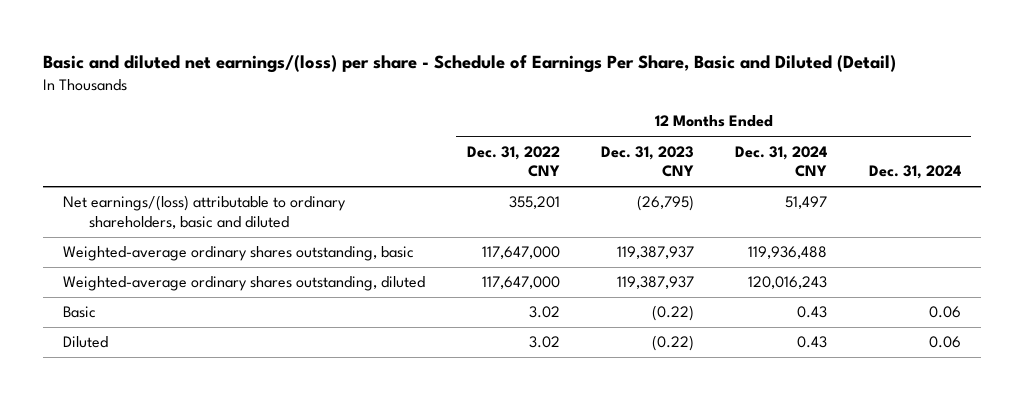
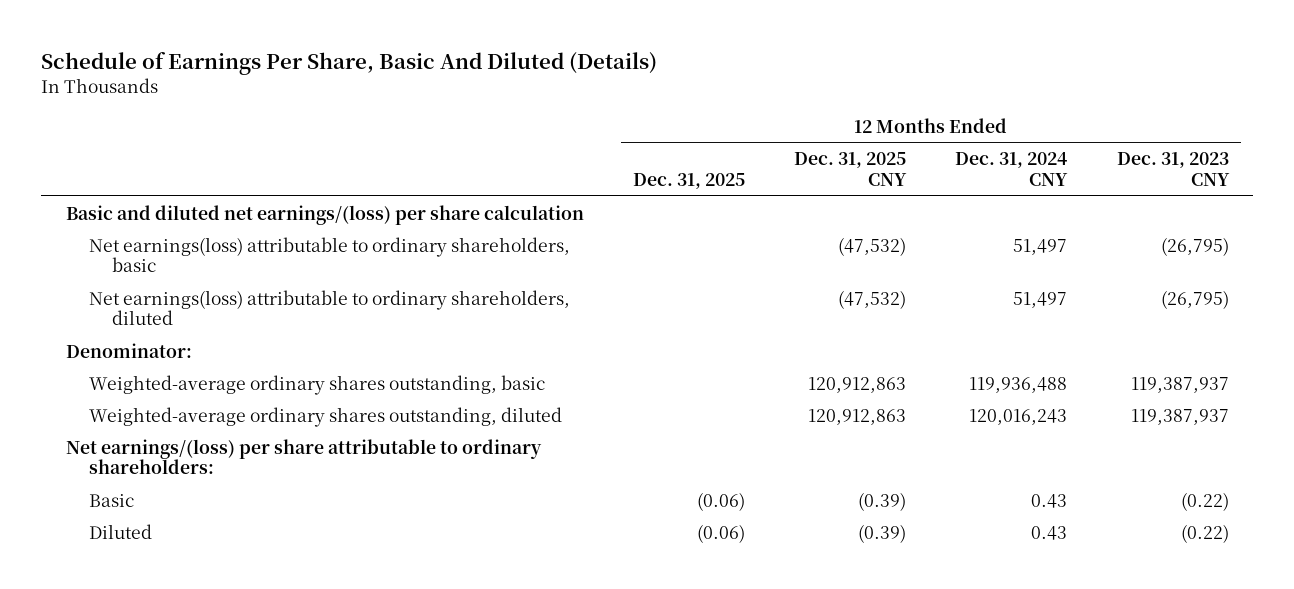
- Basic and diluted net earnings/(loss) per share - Schedule of Earnings Per Share, Basic and Diluted (Detail)
+ Schedule of Earnings Per Share, Basic And Diluted (Details)
- | 12 Months Ended Dec. 31, 2022 CNY | 12 Months Ended Dec. 31, 2023 CNY | 12 Months Ended Dec. 31, 2024 CNY | 12 Months Ended Dec. 31, 2024
+ | 12 Months Ended Dec. 31, 2025 | 12 Months Ended Dec. 31, 2025 CNY | 12 Months Ended Dec. 31, 2024 CNY | 12 Months Ended Dec. 31, 2023 CNY
- Net earnings/(loss) attributable to ordinary shareholders, basic and diluted | 355,201 | (26,795) | 51,497 |
+ Basic and diluted net earnings/(loss) per share calculation
+ Net earnings(loss) attributable to ordinary shareholders, basic | | (47,532) | 51,497 | (26,795)
+ Net earnings(loss) attributable to ordinary shareholders, diluted | | (47,532) | 51,497 | (26,795)
+ Denominator:
+ Net earnings/(loss) per share attributable to ordinary shareholders:

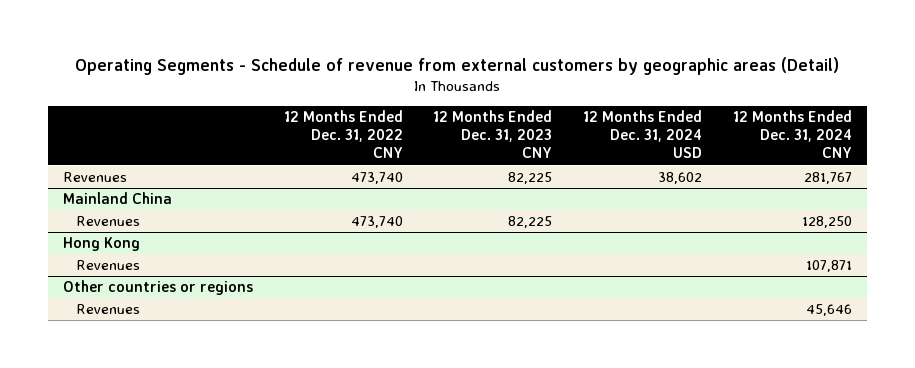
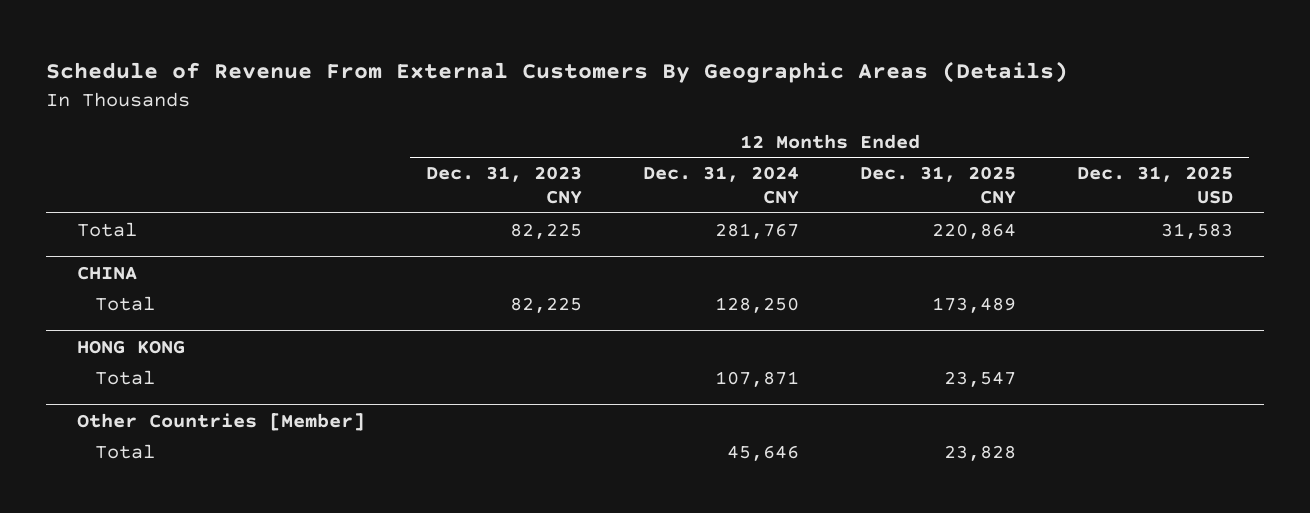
- Operating Segments - Schedule of revenue from external customers by geographic areas (Detail)
+ Schedule of Revenue From External Customers By Geographic Areas (Details)
- | 12 Months Ended Dec. 31, 2022 CNY | 12 Months Ended Dec. 31, 2023 CNY | 12 Months Ended Dec. 31, 2024 USD | 12 Months Ended Dec. 31, 2024 CNY
+ | 12 Months Ended Dec. 31, 2023 CNY | 12 Months Ended Dec. 31, 2024 CNY | 12 Months Ended Dec. 31, 2025 CNY | 12 Months Ended Dec. 31, 2025 USD
- Revenues | 473,740 | 82,225 | 38,602 | 281,767
- Mainland China
- Revenues | 473,740 | 82,225 | | 128,250
- Hong Kong
- Revenues | | | | 107,871
- Other countries or regions
- Revenues | | | | 45,646
+ Total | 82,225 | 281,767 | 220,864 | 31,583
+ CHINA
+ Total | 82,225 | 128,250 | 173,489 |
+ HONG KONG
+ Total | | 107,871 | 23,547 |
+ Other Countries [Member]
+ Total | | 45,646 | 23,828 |

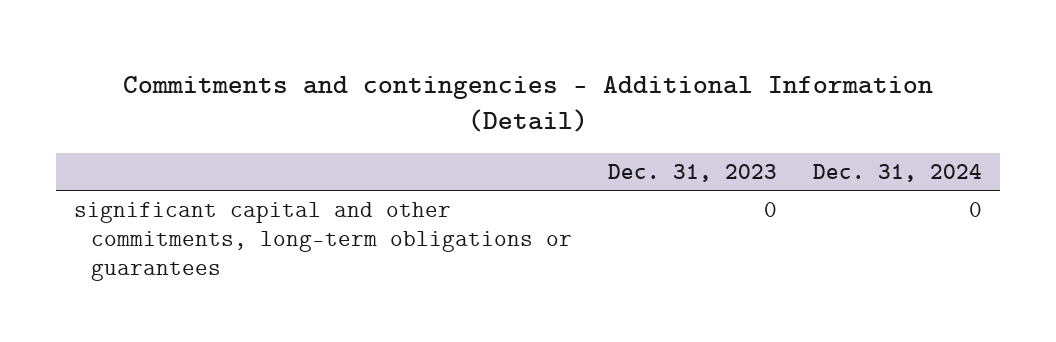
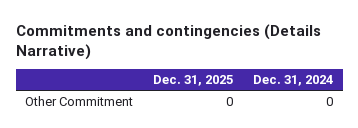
- Commitments and contingencies - Additional Information (Detail)
+ Commitments and contingencies (Details Narrative)
- | Dec. 31, 2023 | Dec. 31, 2024
+ | Dec. 31, 2025 | Dec. 31, 2024
- significant capital and other commitments, long-term obligations or guarantees | 0 | 0
+ Other Commitment | 0 | 0

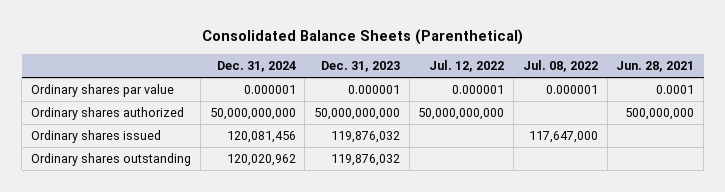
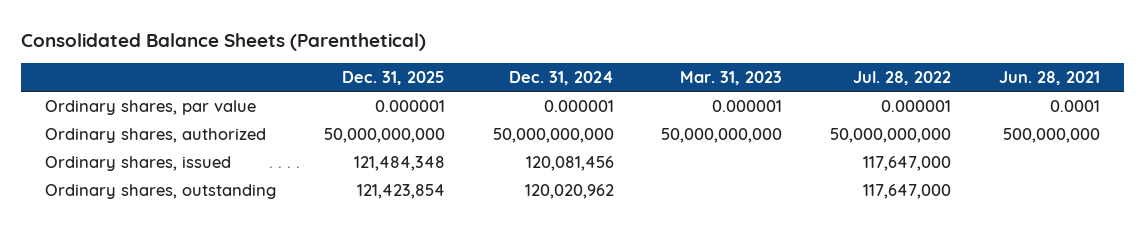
- | Dec. 31, 2024 | Dec. 31, 2023 | Jul. 12, 2022 | Jul. 08, 2022 | Jun. 28, 2021
+ | Dec. 31, 2025 | Dec. 31, 2024 | Mar. 31, 2023 | Jul. 28, 2022 | Jun. 28, 2021
- Ordinary shares par value | 0.000001 | 0.000001 | 0.000001 | 0.000001 | 0.0001
- Ordinary shares authorized | 50,000,000,000 | 50,000,000,000 | 50,000,000,000 | | 500,000,000
- Ordinary shares issued | 120,081,456 | 119,876,032 | | 117,647,000 |
- Ordinary shares outstanding | 120,020,962 | 119,876,032 | | |
+ Ordinary shares, par value | 0.000001 | 0.000001 | 0.000001 | 0.000001 | 0.0001
+ Ordinary shares, authorized | 50,000,000,000 | 50,000,000,000 | 50,000,000,000 | 50,000,000,000 | 500,000,000
+ Ordinary shares, issued | 121,484,348 | 120,081,456 | | 117,647,000 |
+ Ordinary shares, outstanding | 121,423,854 | 120,020,962 | | 117,647,000 |

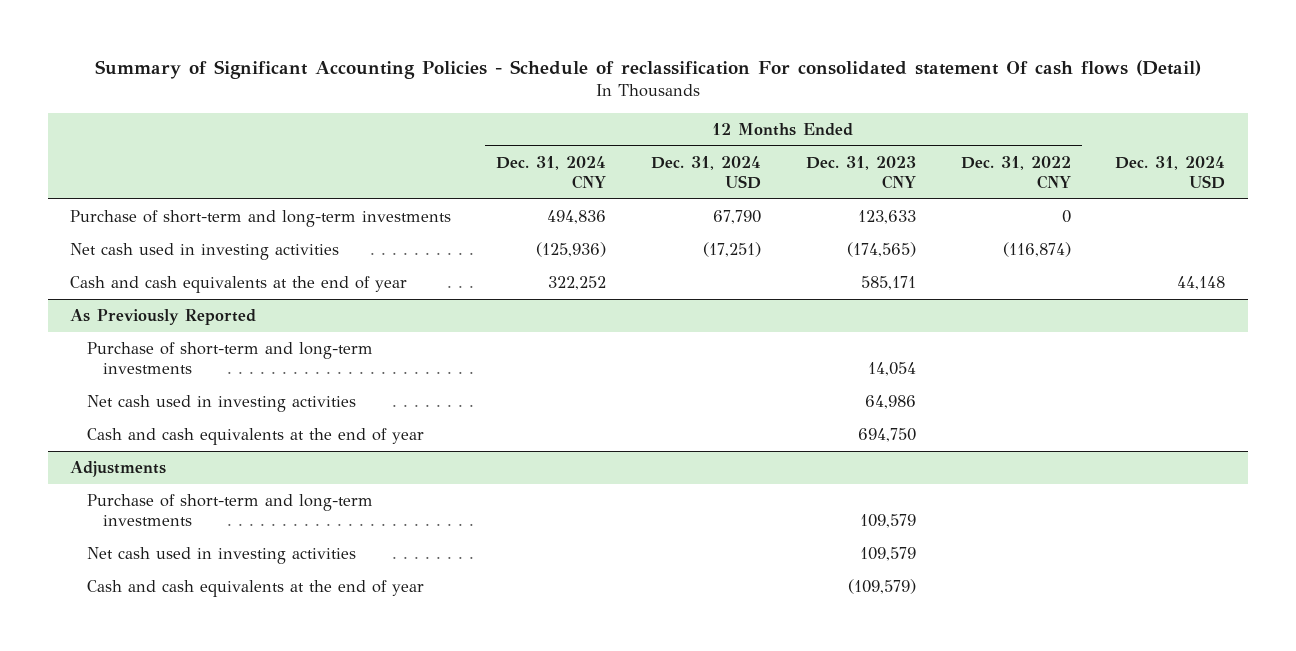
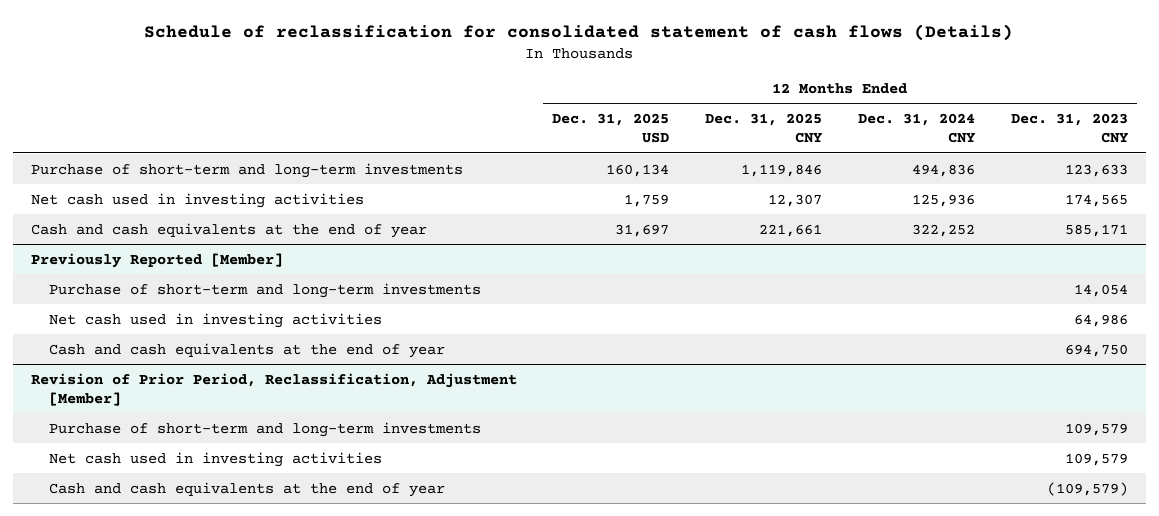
- Summary of Significant Accounting Policies - Schedule of reclassification For consolidated statement Of cash flows (Detail)
+ Schedule of reclassification for consolidated statement of cash flows (Details)
- | 12 Months Ended Dec. 31, 2024 CNY | 12 Months Ended Dec. 31, 2024 USD | 12 Months Ended Dec. 31, 2023 CNY | 12 Months Ended Dec. 31, 2022 CNY | Dec. 31, 2024 USD
+ | 12 Months Ended Dec. 31, 2025 USD | 12 Months Ended Dec. 31, 2025 CNY | 12 Months Ended Dec. 31, 2024 CNY | 12 Months Ended Dec. 31, 2023 CNY
- Net cash used in investing activities | (125,936) | (17,251) | (174,565) | (116,874) |
+ Net cash used in investing activities | 1,759 | 12,307 | 125,936 | 174,565
- As Previously Reported
+ Previously Reported [Member]
- Adjustments
+ Revision of Prior Period, Reclassification, Adjustment [Member]

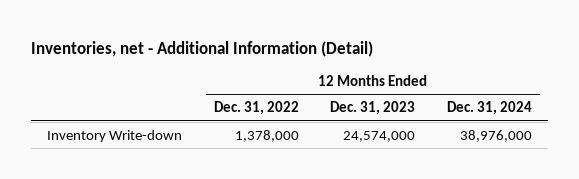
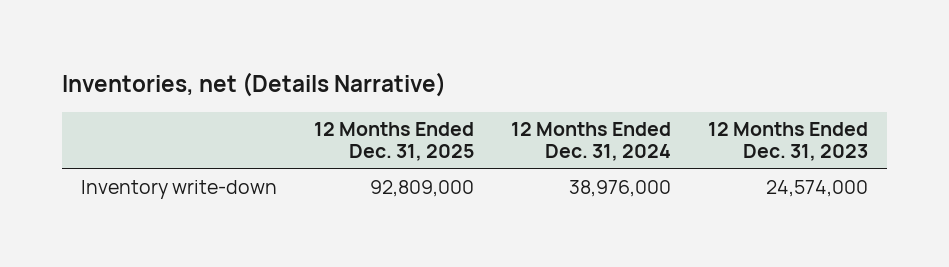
- Inventories, net - Additional Information (Detail)
+ Inventories, net (Details Narrative)
- | 12 Months Ended Dec. 31, 2022 | 12 Months Ended Dec. 31, 2023 | 12 Months Ended Dec. 31, 2024
+ | 12 Months Ended Dec. 31, 2025 | 12 Months Ended Dec. 31, 2024 | 12 Months Ended Dec. 31, 2023
- Inventory Write-down | 1,378,000 | 24,574,000 | 38,976,000
+ Inventory write-down | 92,809,000 | 38,976,000 | 24,574,000

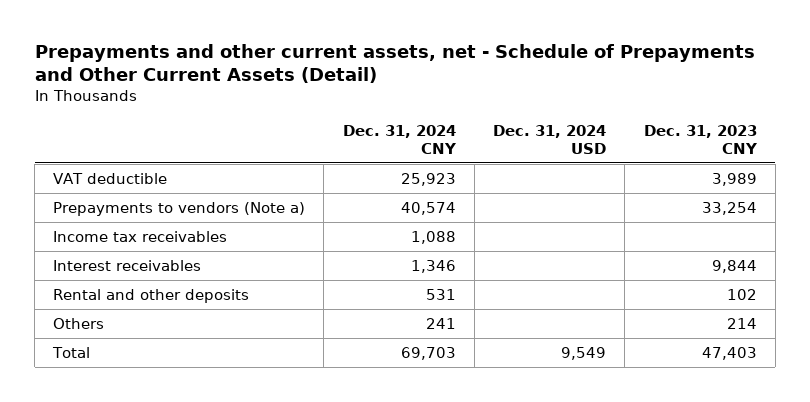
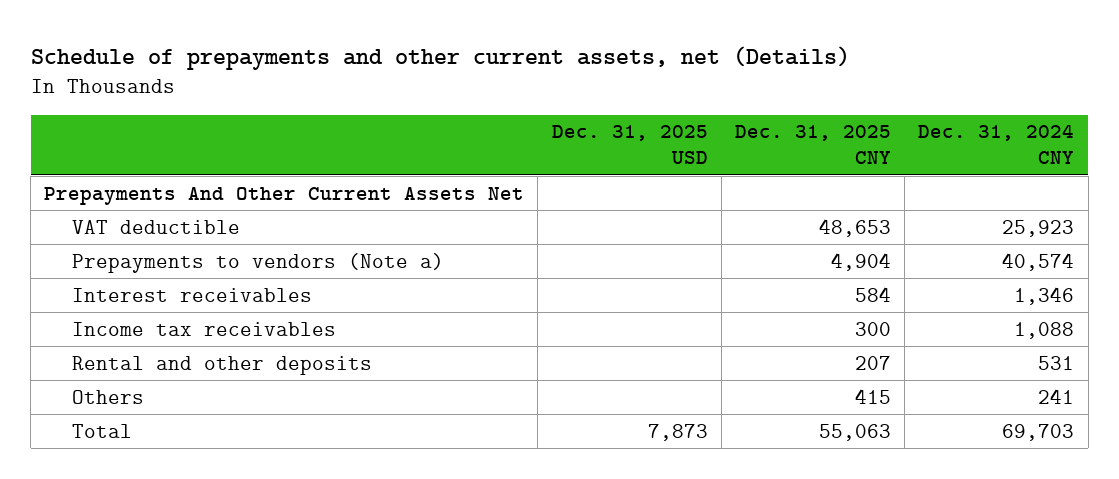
- Prepayments and other current assets, net - Schedule of Prepayments and Other Current Assets (Detail)
+ Schedule of prepayments and other current assets, net (Details)
- | Dec. 31, 2024 CNY | Dec. 31, 2024 USD | Dec. 31, 2023 CNY
+ | Dec. 31, 2025 USD | Dec. 31, 2025 CNY | Dec. 31, 2024 CNY
+ Prepayments And Other Current Assets Net
moved down: Income tax receivables | | 300 | 1,088

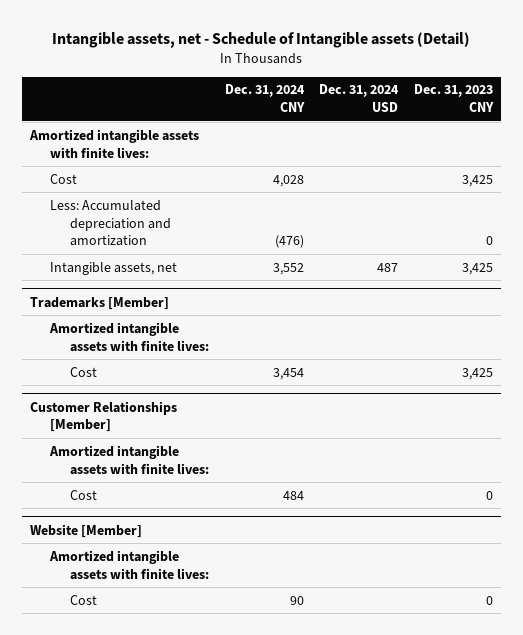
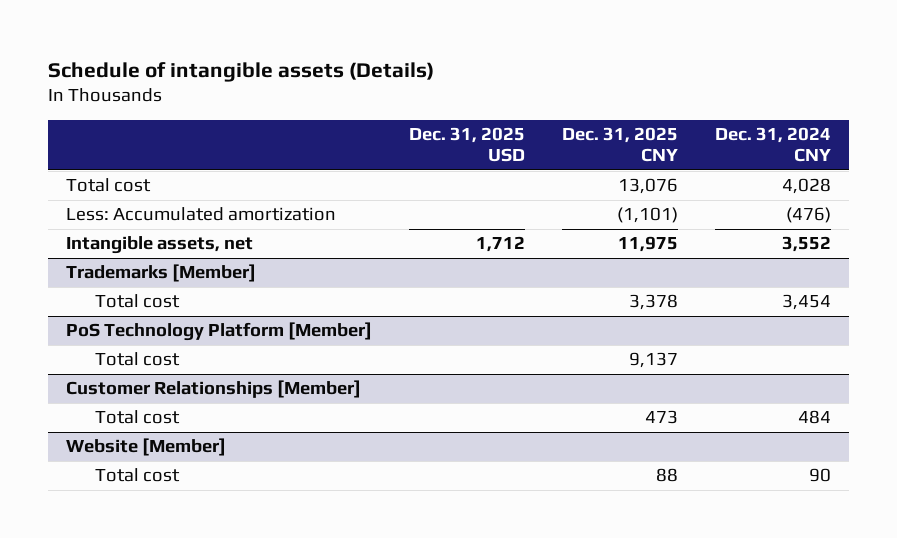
- Intangible assets, net - Schedule of Intangible assets (Detail)
+ Schedule of intangible assets (Details)
- | Dec. 31, 2024 CNY | Dec. 31, 2024 USD | Dec. 31, 2023 CNY
+ | Dec. 31, 2025 USD | Dec. 31, 2025 CNY | Dec. 31, 2024 CNY
- Amortized intangible assets with finite lives:
- Cost | 4,028 | | 3,425
- Less: Accumulated depreciation and amortization | (476) | | 0
+ Total cost | | 13,076 | 4,028
+ Less: Accumulated amortization | | (1,101) | (476)
@ Trademarks [Member]
- Amortized intangible assets with finite lives:
- Cost | 3,454 | | 3,425
+ Total cost | | 3,378 | 3,454
+ PoS Technology Platform [Member]
+ Total cost | | 9,137 |
@ Customer Relationships [Member]
- Amortized intangible assets with finite lives:
- Cost | 484 | | 0
+ Total cost | | 473 | 484
@ Website [Member]
- Amortized intangible assets with finite lives:
- Cost | 90 | | 0
+ Total cost | | 88 | 90

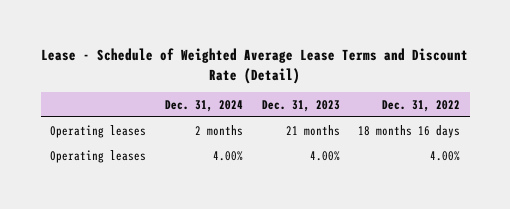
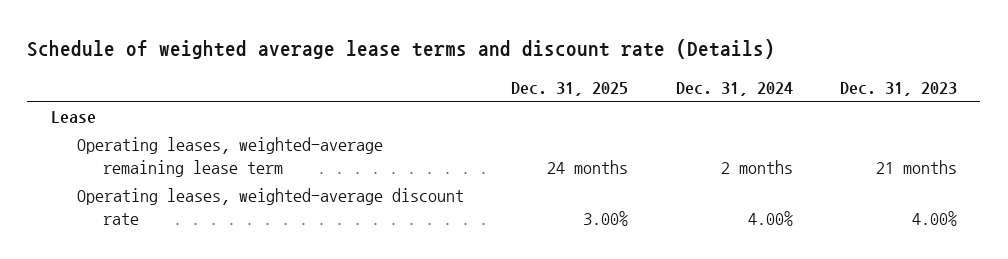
- Lease - Schedule of Weighted Average Lease Terms and Discount Rate (Detail)
+ Schedule of weighted average lease terms and discount rate (Details)
- | Dec. 31, 2024 | Dec. 31, 2023 | Dec. 31, 2022
+ | Dec. 31, 2025 | Dec. 31, 2024 | Dec. 31, 2023
- Operating leases | 2 months | 21 months | 18 months 16 days
- Operating leases | 4.00% | 4.00% | 4.00%
+ Lease
+ Operating leases, weighted-average remaining lease term | 24 months | 2 months | 21 months
+ Operating leases, weighted-average discount rate | 3.00% | 4.00% | 4.00%

